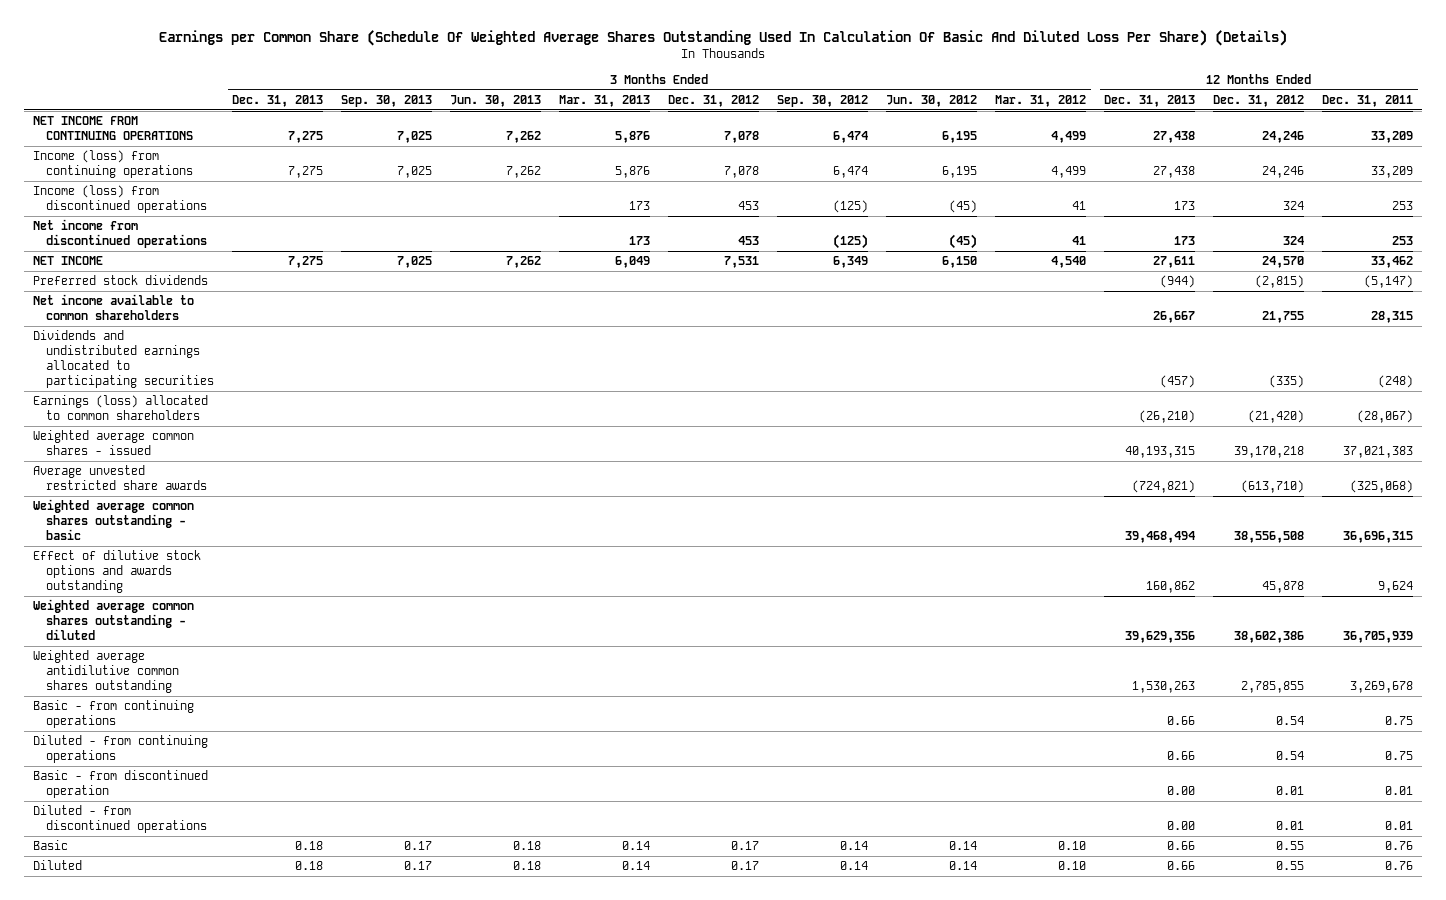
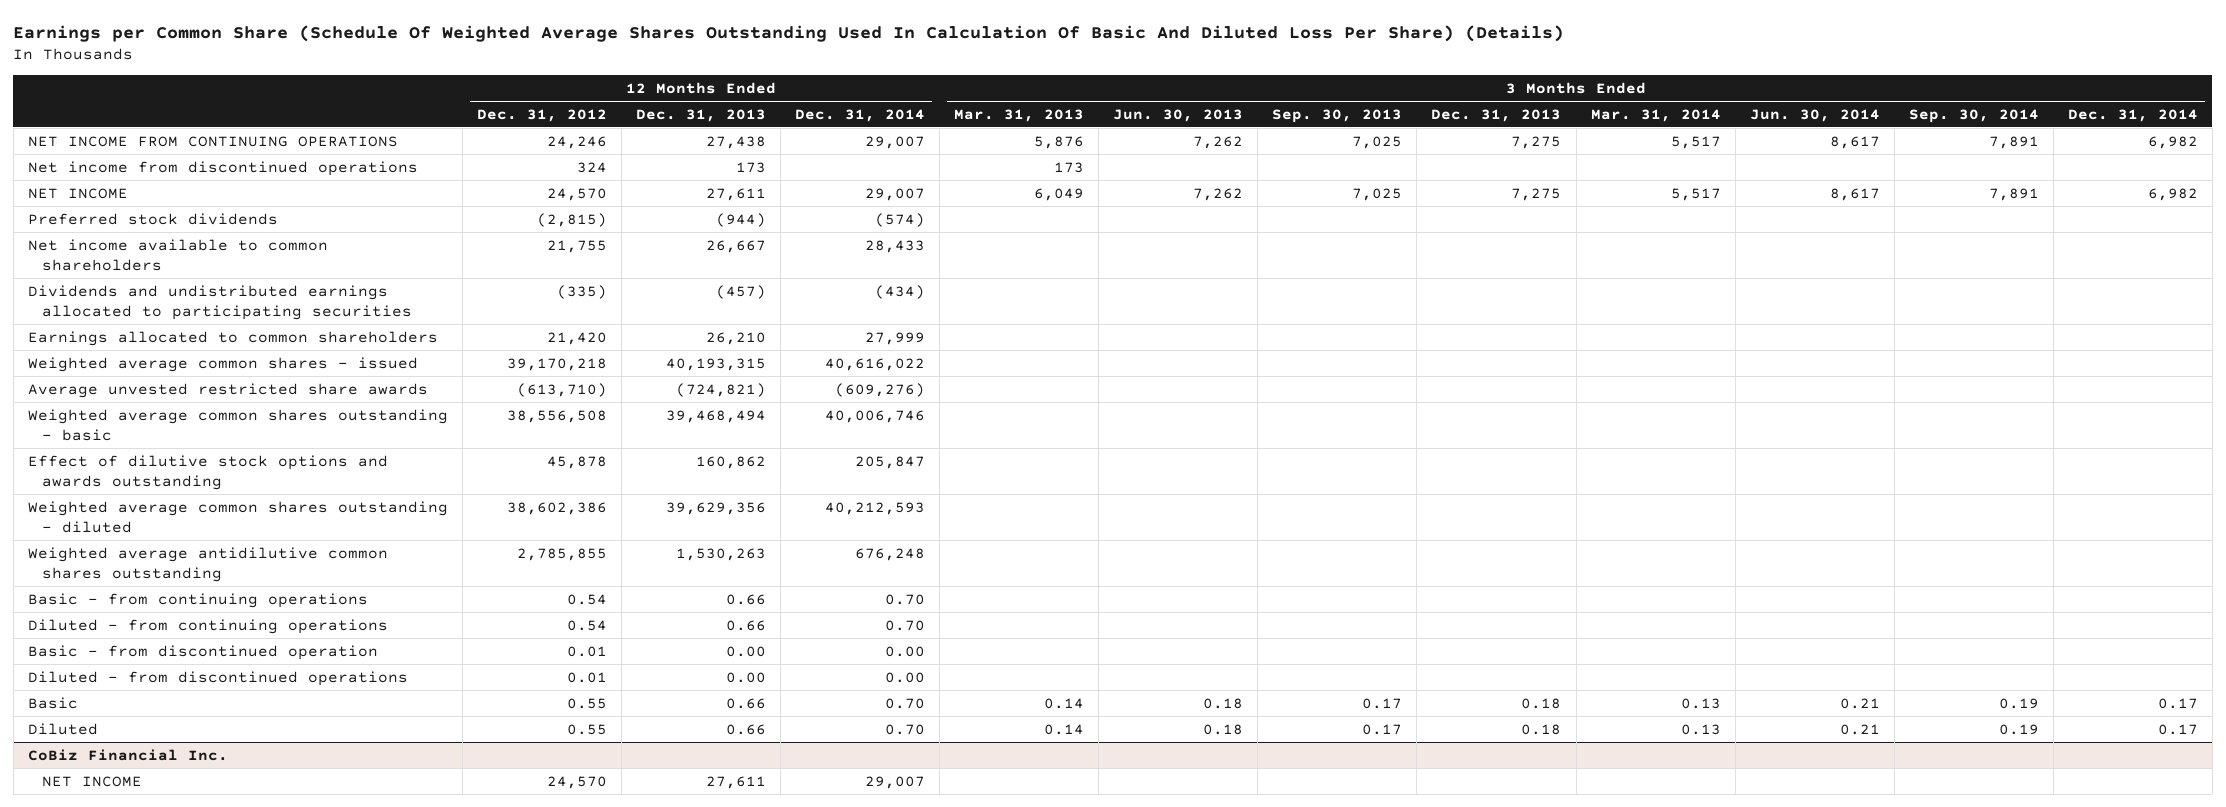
- | 3 Months Ended Dec. 31, 2013 | 3 Months Ended Sep. 30, 2013 | 3 Months Ended Jun. 30, 2013 | 3 Months Ended Mar. 31, 2013 | 3 Months Ended Dec. 31, 2012 | 3 Months Ended Sep. 30, 2012 | 3 Months Ended Jun. 30, 2012 | 3 Months Ended Mar. 31, 2012 | 12 Months Ended Dec. 31, 2013 | 12 Months Ended Dec. 31, 2012 | 12 Months Ended Dec. 31, 2011
+ | 12 Months Ended Dec. 31, 2012 | 12 Months Ended Dec. 31, 2013 | 12 Months Ended Dec. 31, 2014 | 3 Months Ended Mar. 31, 2013 | 3 Months Ended Jun. 30, 2013 | 3 Months Ended Sep. 30, 2013 | 3 Months Ended Dec. 31, 2013 | 3 Months Ended Mar. 31, 2014 | 3 Months Ended Jun. 30, 2014 | 3 Months Ended Sep. 30, 2014 | 3 Months Ended Dec. 31, 2014
- Income (loss) from continuing operations | 7,275 | 7,025 | 7,262 | 5,876 | 7,078 | 6,474 | 6,195 | 4,499 | 27,438 | 24,246 | 33,209
- Income (loss) from discontinued operations | | | | 173 | 453 | (125) | (45) | 41 | 173 | 324 | 253
- Earnings (loss) allocated to common shareholders | | | | | | | | | (26,210) | (21,420) | (28,067)
+ Earnings allocated to common shareholders | 21,420 | 26,210 | 27,999 | | | | | | | |
+ CoBiz Financial Inc.
+ NET INCOME | 24,570 | 27,611 | 29,007 | | | | | | | |

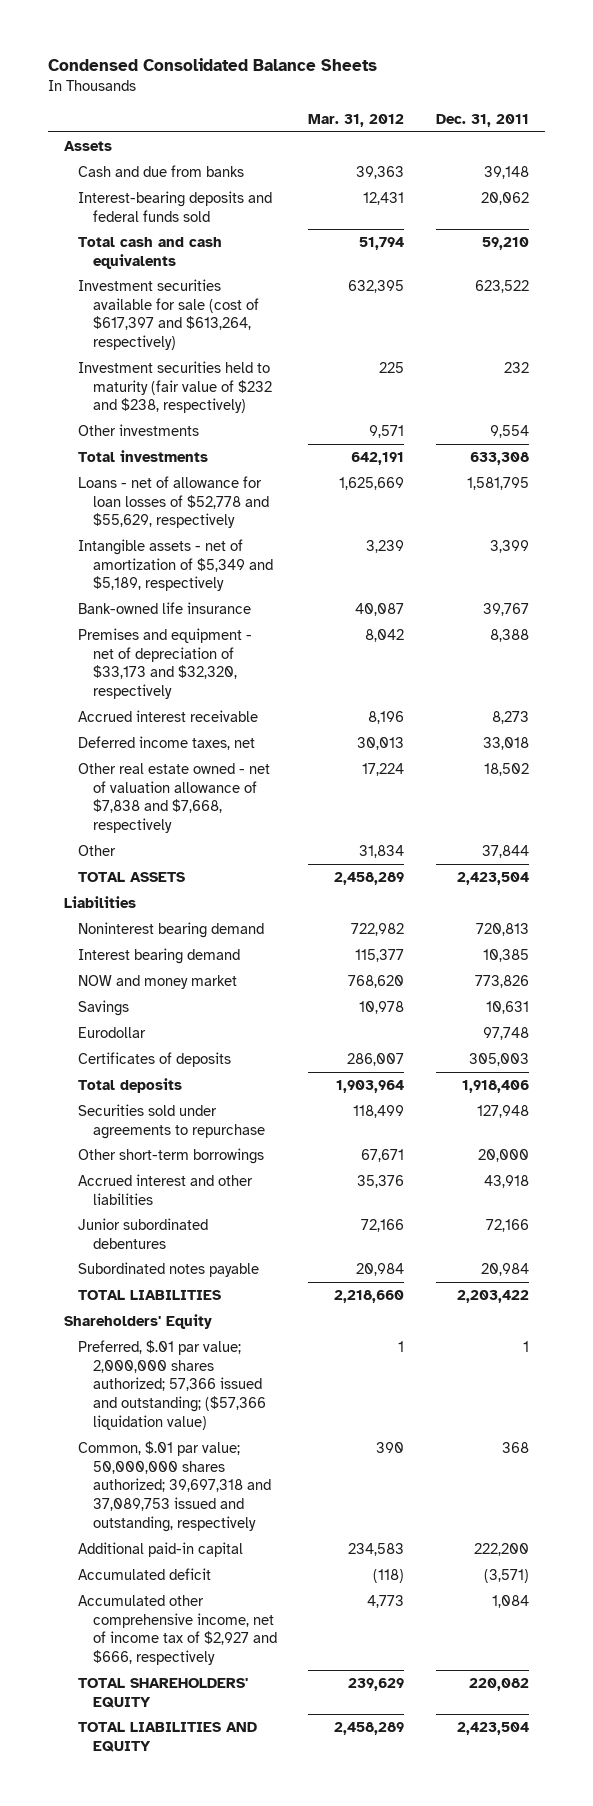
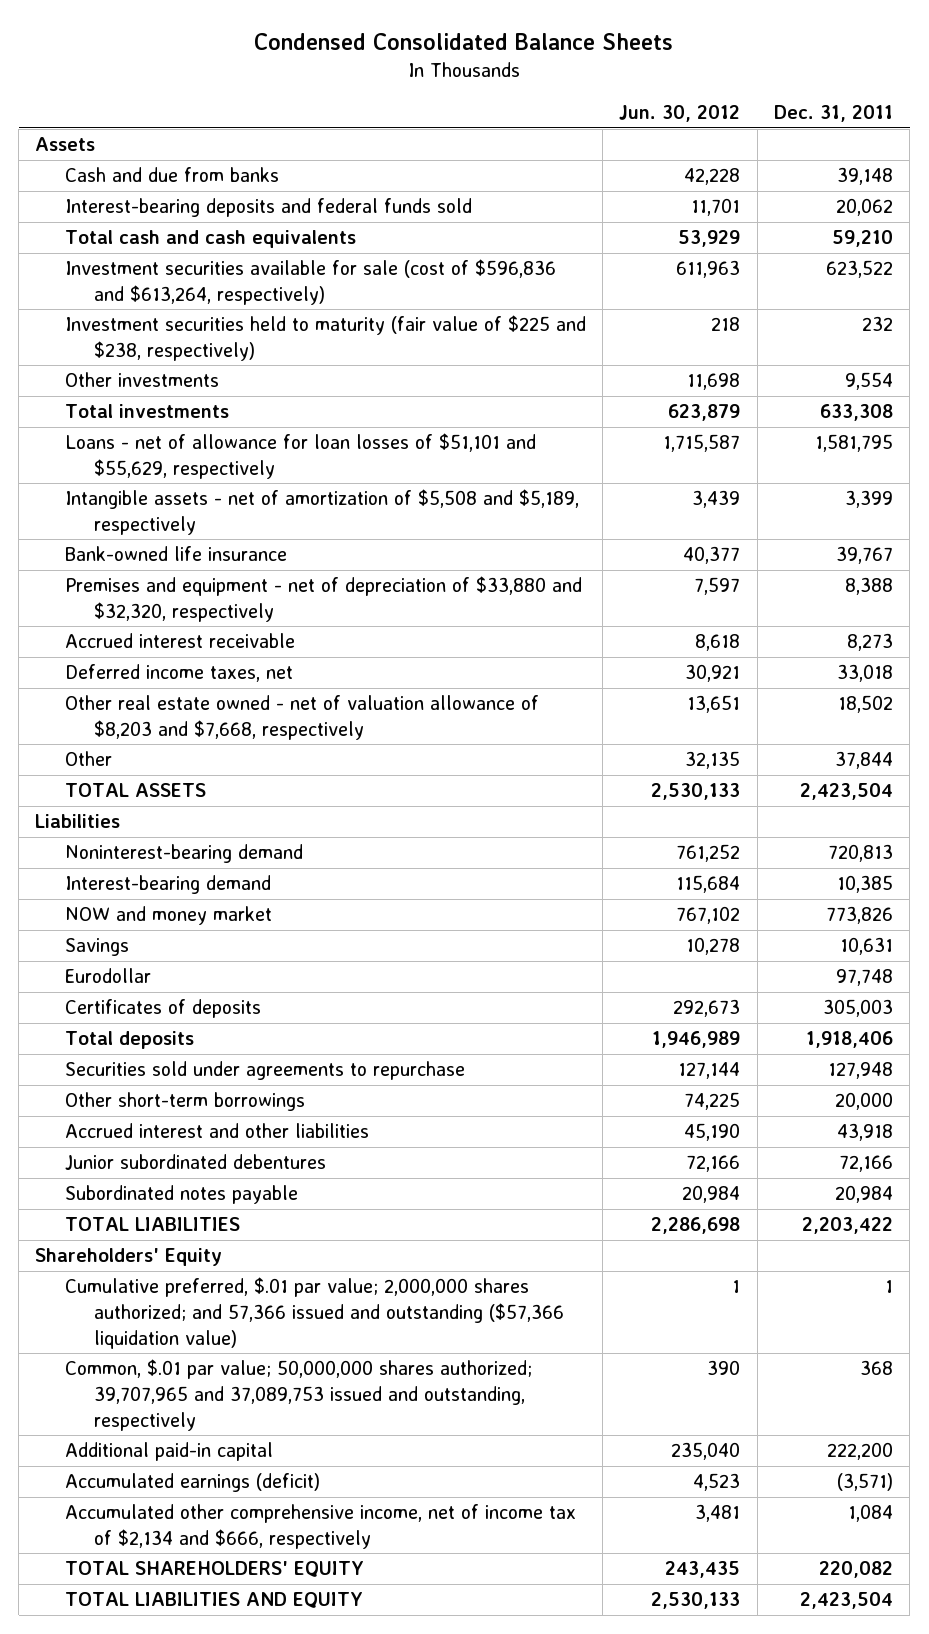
- | Mar. 31, 2012 | Dec. 31, 2011
+ | Jun. 30, 2012 | Dec. 31, 2011
- Investment securities available for sale (cost of $617,397 and $613,264, respectively) | 632,395 | 623,522
- Investment securities held to maturity (fair value of $232 and $238, respectively) | 225 | 232
+ Investment securities available for sale (cost of $596,836 and $613,264, respectively) | 611,963 | 623,522
+ Investment securities held to maturity (fair value of $225 and $238, respectively) | 218 | 232
- Loans - net of allowance for loan losses of $52,778 and $55,629, respectively | 1,625,669 | 1,581,795
- Intangible assets - net of amortization of $5,349 and $5,189, respectively | 3,239 | 3,399
+ Loans - net of allowance for loan losses of $51,101 and $55,629, respectively | 1,715,587 | 1,581,795
+ Intangible assets - net of amortization of $5,508 and $5,189, respectively | 3,439 | 3,399
- Premises and equipment - net of depreciation of $33,173 and $32,320, respectively | 8,042 | 8,388
+ Premises and equipment - net of depreciation of $33,880 and $32,320, respectively | 7,597 | 8,388
- Other real estate owned - net of valuation allowance of $7,838 and $7,668, respectively | 17,224 | 18,502
+ Other real estate owned - net of valuation allowance of $8,203 and $7,668, respectively | 13,651 | 18,502
- Noninterest bearing demand | 722,982 | 720,813
- Interest bearing demand | 115,377 | 10,385
+ Noninterest-bearing demand | 761,252 | 720,813
+ Interest-bearing demand | 115,684 | 10,385
- Preferred, $.01 par value; 2,000,000 shares authorized; 57,366 issued and outstanding; ($57,366 liquidation value) | 1 | 1
- Common, $.01 par value; 50,000,000 shares authorized; 39,697,318 and 37,089,753 issued and outstanding, respectively | 390 | 368
+ Cumulative preferred, $.01 par value; 2,000,000 shares authorized; and 57,366 issued and outstanding ($57,366 liquidation value) | 1 | 1
+ Common, $.01 par value; 50,000,000 shares authorized; 39,707,965 and 37,089,753 issued and outstanding, respectively | 390 | 368
- Accumulated deficit | (118) | (3,571)
- Accumulated other comprehensive income, net of income tax of $2,927 and $666, respectively | 4,773 | 1,084
+ Accumulated earnings (deficit) | 4,523 | (3,571)
+ Accumulated other comprehensive income, net of income tax of $2,134 and $666, respectively | 3,481 | 1,084

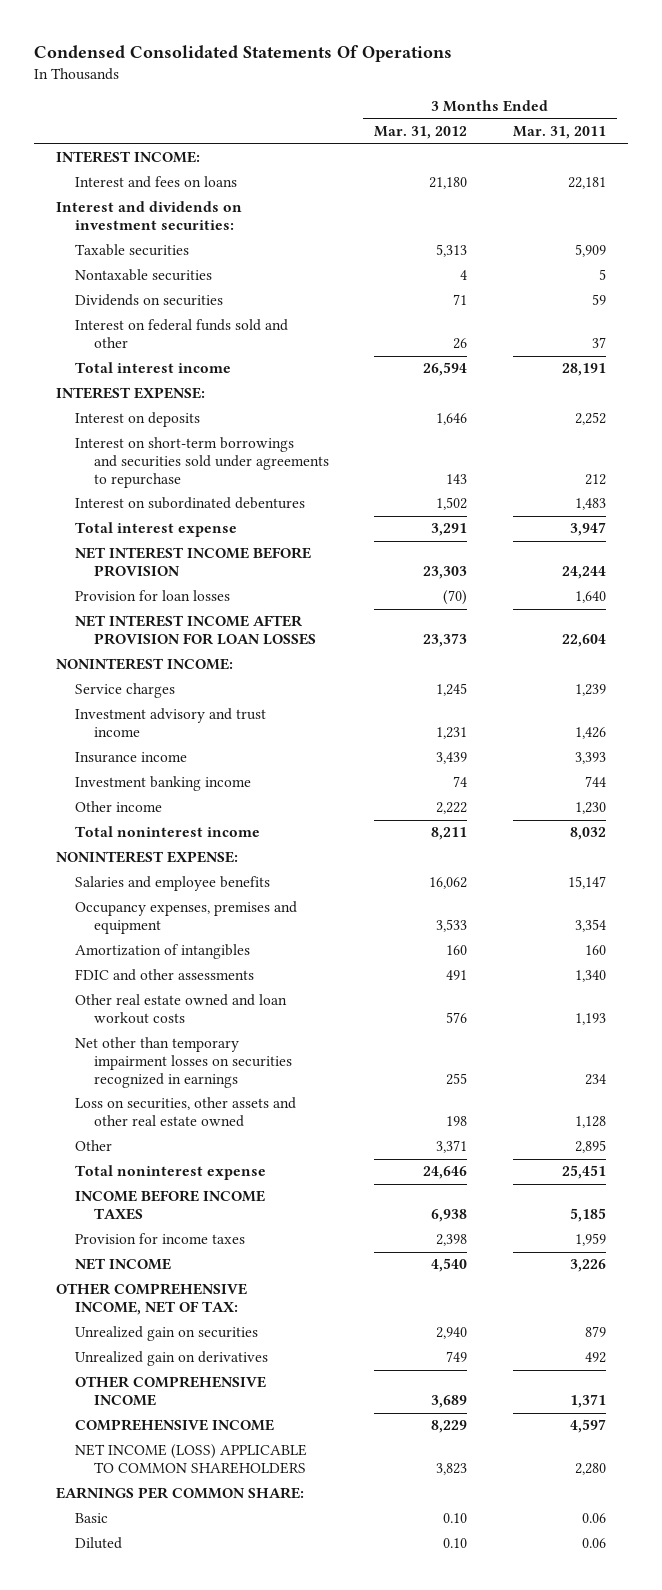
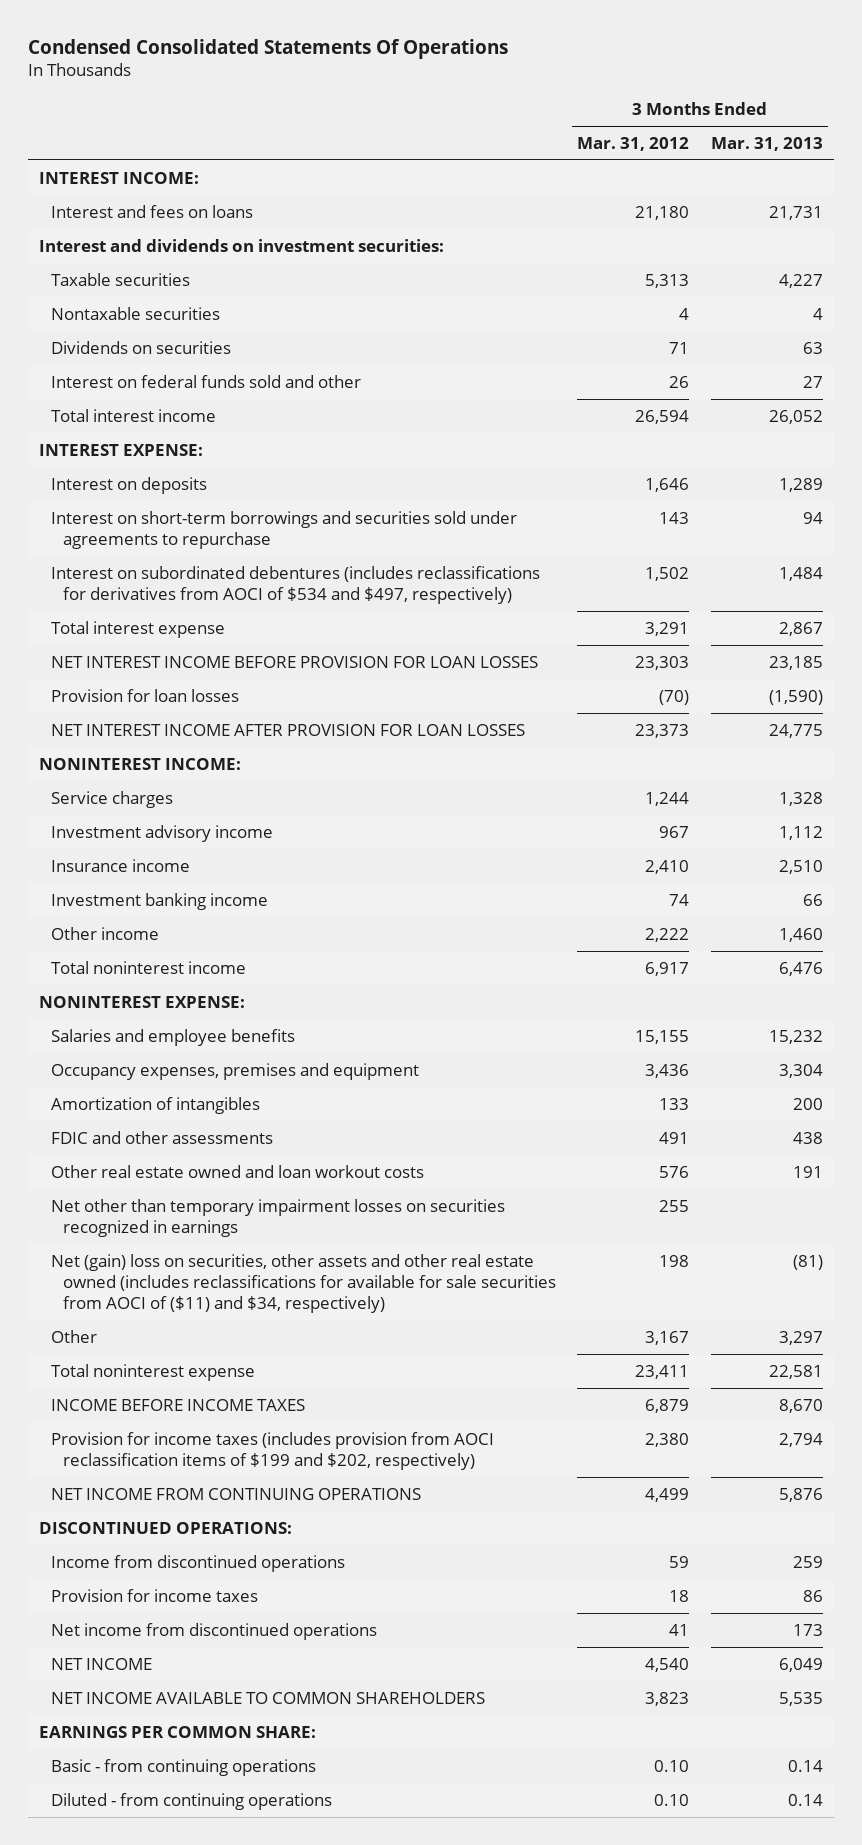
- | 3 Months Ended Mar. 31, 2012 | 3 Months Ended Mar. 31, 2011
+ | 3 Months Ended Mar. 31, 2012 | 3 Months Ended Mar. 31, 2013
- Interest on subordinated debentures | 1,502 | 1,483
+ Interest on subordinated debentures (includes reclassifications for derivatives from AOCI of $534 and $497, respectively) | 1,502 | 1,484
- NET INTEREST INCOME BEFORE PROVISION | 23,303 | 24,244
+ NET INTEREST INCOME BEFORE PROVISION FOR LOAN LOSSES | 23,303 | 23,185
- Service charges | 1,245 | 1,239
- Investment advisory and trust income | 1,231 | 1,426
- Insurance income | 3,439 | 3,393
+ Service charges | 1,244 | 1,328
+ Investment advisory income | 967 | 1,112
+ Insurance income | 2,410 | 2,510
- Total noninterest income | 8,211 | 8,032
+ Total noninterest income | 6,917 | 6,476
- Salaries and employee benefits | 16,062 | 15,147
- Occupancy expenses, premises and equipment | 3,533 | 3,354
- Amortization of intangibles | 160 | 160
+ Salaries and employee benefits | 15,155 | 15,232
+ Occupancy expenses, premises and equipment | 3,436 | 3,304
+ Amortization of intangibles | 133 | 200
- Loss on securities, other assets and other real estate owned | 198 | 1,128
- Other | 3,371 | 2,895
- Total noninterest expense | 24,646 | 25,451
- INCOME BEFORE INCOME TAXES | 6,938 | 5,185
- Provision for income taxes | 2,398 | 1,959
+ Net (gain) loss on securities, other assets and other real estate owned (includes reclassifications for available for sale securities from AOCI of ($11) and $34, respectively) | 198 | (81)
+ Other | 3,167 | 3,297
+ Total noninterest expense | 23,411 | 22,581
+ INCOME BEFORE INCOME TAXES | 6,879 | 8,670
+ Provision for income taxes (includes provision from AOCI reclassification items of $199 and $202, respectively) | 2,380 | 2,794
+ NET INCOME FROM CONTINUING OPERATIONS | 4,499 | 5,876
+ DISCONTINUED OPERATIONS:
+ Income from discontinued operations | 59 | 259
+ Provision for income taxes | 18 | 86
+ Net income from discontinued operations | 41 | 173
- OTHER COMPREHENSIVE INCOME, NET OF TAX:
- Unrealized gain on securities | 2,940 | 879
- Unrealized gain on derivatives | 749 | 492
- OTHER COMPREHENSIVE INCOME | 3,689 | 1,371
- COMPREHENSIVE INCOME | 8,229 | 4,597
- NET INCOME (LOSS) APPLICABLE TO COMMON SHAREHOLDERS | 3,823 | 2,280
+ NET INCOME AVAILABLE TO COMMON SHAREHOLDERS | 3,823 | 5,535
- Basic | 0.10 | 0.06
- Diluted | 0.10 | 0.06
+ Basic - from continuing operations | 0.10 | 0.14
+ Diluted - from continuing operations | 0.10 | 0.14

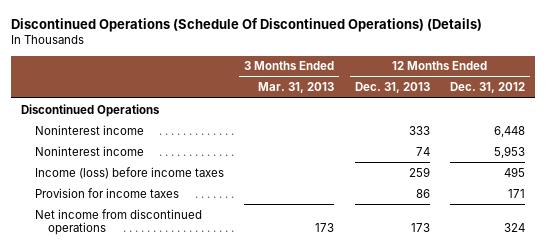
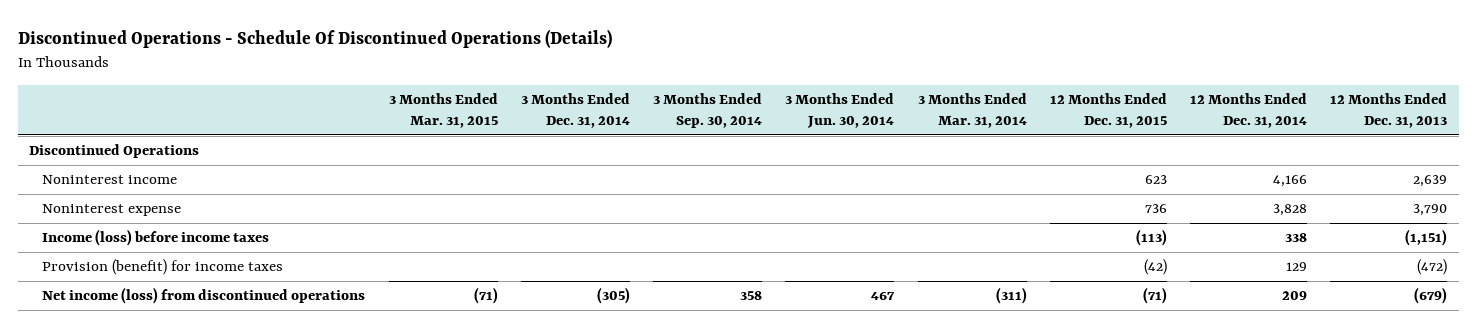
- Discontinued Operations (Schedule Of Discontinued Operations) (Details)
+ Discontinued Operations - Schedule Of Discontinued Operations (Details)
- | 3 Months Ended Mar. 31, 2013 | 12 Months Ended Dec. 31, 2013 | 12 Months Ended Dec. 31, 2012
+ | 3 Months Ended Mar. 31, 2015 | 3 Months Ended Dec. 31, 2014 | 3 Months Ended Sep. 30, 2014 | 3 Months Ended Jun. 30, 2014 | 3 Months Ended Mar. 31, 2014 | 12 Months Ended Dec. 31, 2015 | 12 Months Ended Dec. 31, 2014 | 12 Months Ended Dec. 31, 2013
- Noninterest income | | 333 | 6,448
- Noninterest income | | 74 | 5,953
- Income (loss) before income taxes | | 259 | 495
- Provision for income taxes | | 86 | 171
- Net income from discontinued operations | 173 | 173 | 324
+ Noninterest income | | | | | | 623 | 4,166 | 2,639
+ Noninterest expense | | | | | | 736 | 3,828 | 3,790
+ Income (loss) before income taxes | | | | | | (113) | 338 | (1,151)
+ Provision (benefit) for income taxes | | | | | | (42) | 129 | (472)
+ Net income (loss) from discontinued operations | (71) | (305) | 358 | 467 | (311) | (71) | 209 | (679)

